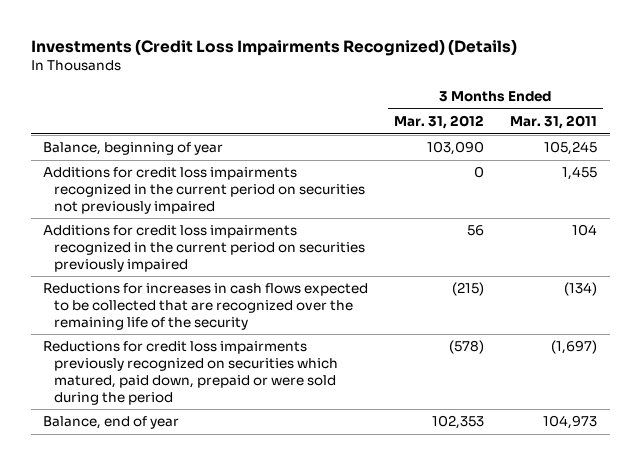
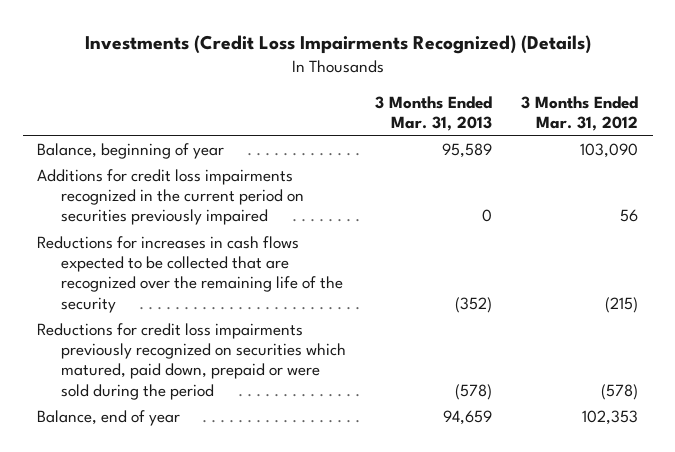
- | 3 Months Ended Mar. 31, 2012 | 3 Months Ended Mar. 31, 2011
+ | 3 Months Ended Mar. 31, 2013 | 3 Months Ended Mar. 31, 2012
- Additions for credit loss impairments recognized in the current period on securities not previously impaired | 0 | 1,455

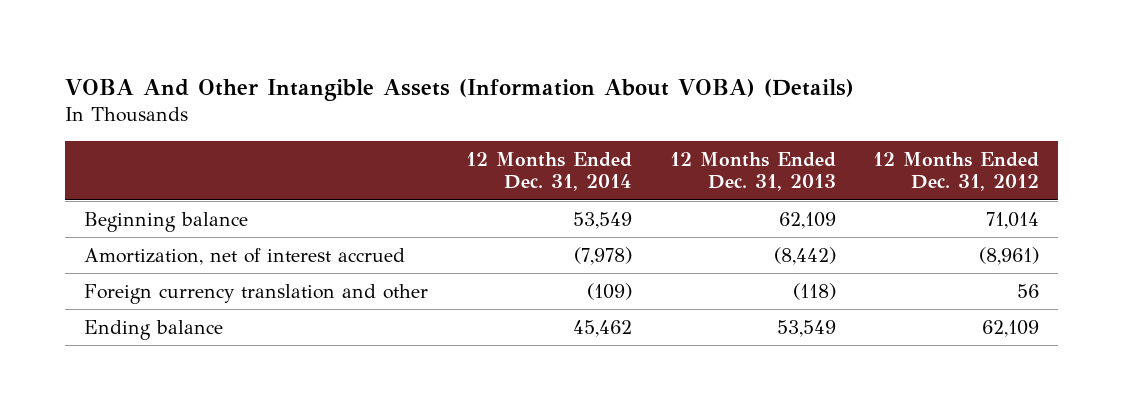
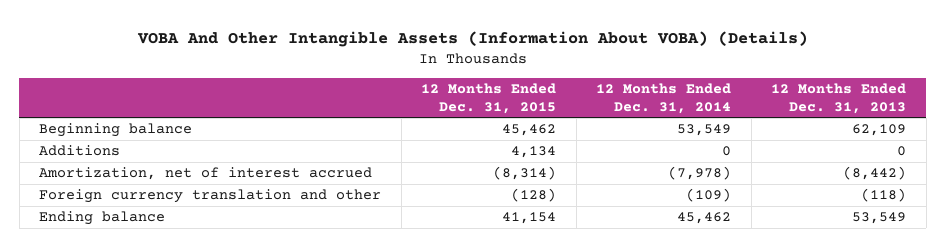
- | 12 Months Ended Dec. 31, 2014 | 12 Months Ended Dec. 31, 2013 | 12 Months Ended Dec. 31, 2012
+ | 12 Months Ended Dec. 31, 2015 | 12 Months Ended Dec. 31, 2014 | 12 Months Ended Dec. 31, 2013
+ Additions | 4,134 | 0 | 0

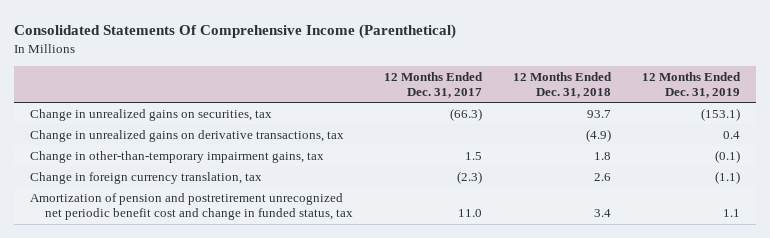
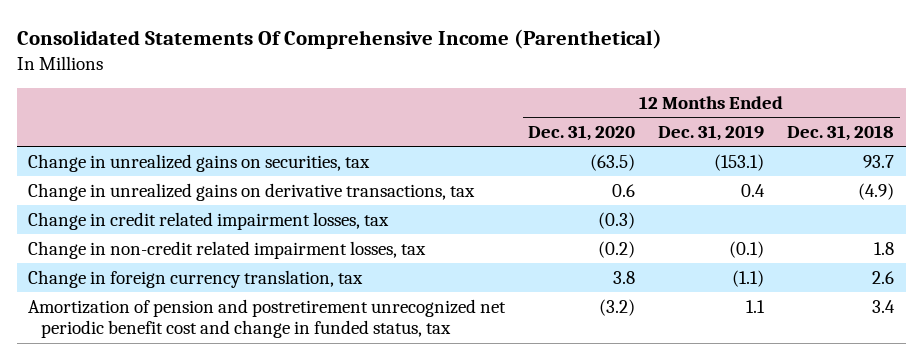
- | 12 Months Ended Dec. 31, 2017 | 12 Months Ended Dec. 31, 2018 | 12 Months Ended Dec. 31, 2019
+ | 12 Months Ended Dec. 31, 2020 | 12 Months Ended Dec. 31, 2019 | 12 Months Ended Dec. 31, 2018
- Change in other-than-temporary impairment gains, tax | 1.5 | 1.8 | (0.1)
+ Change in credit related impairment losses, tax | (0.3) | |
+ Change in non-credit related impairment losses, tax | (0.2) | (0.1) | 1.8

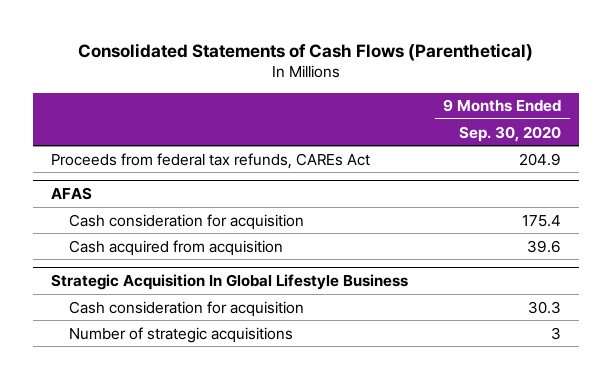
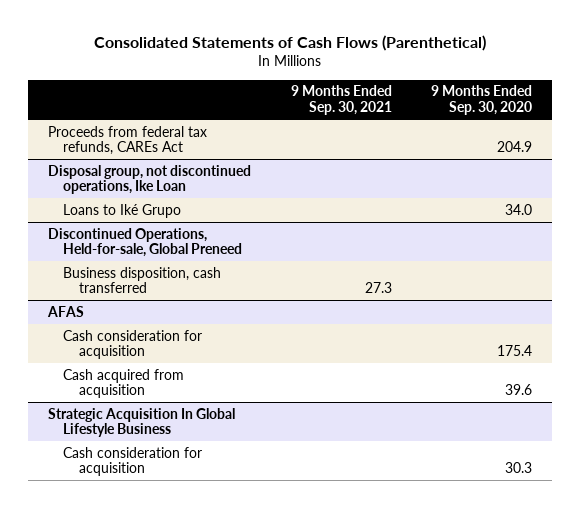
- | 9 Months Ended Sep. 30, 2020
+ | 9 Months Ended Sep. 30, 2021 | 9 Months Ended Sep. 30, 2020
+ Disposal group, not discontinued operations, Ike Loan
+ Loans to Iké Grupo | | 34.0
+ Discontinued Operations, Held-for-sale, Global Preneed
+ Business disposition, cash transferred | 27.3 |
@ Strategic Acquisition In Global Lifestyle Business
- Number of strategic acquisitions | 3

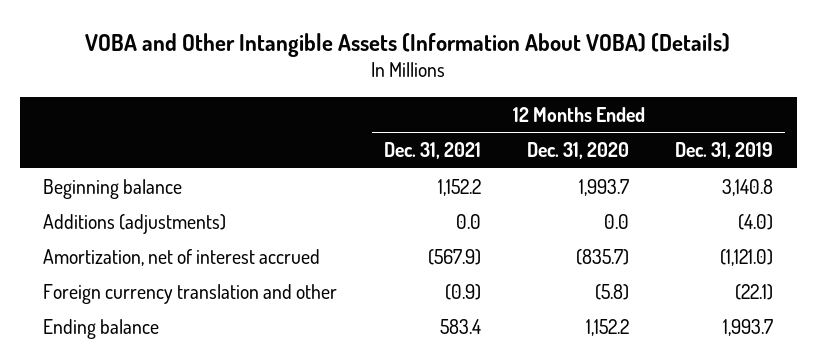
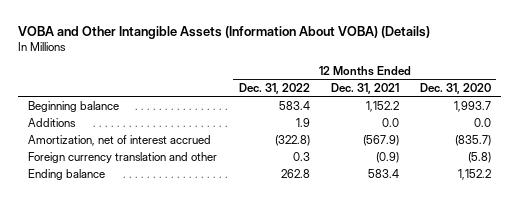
- | 12 Months Ended Dec. 31, 2021 | 12 Months Ended Dec. 31, 2020 | 12 Months Ended Dec. 31, 2019
+ | 12 Months Ended Dec. 31, 2022 | 12 Months Ended Dec. 31, 2021 | 12 Months Ended Dec. 31, 2020
- Additions (adjustments) | 0.0 | 0.0 | (4.0)
+ Additions | 1.9 | 0.0 | 0.0

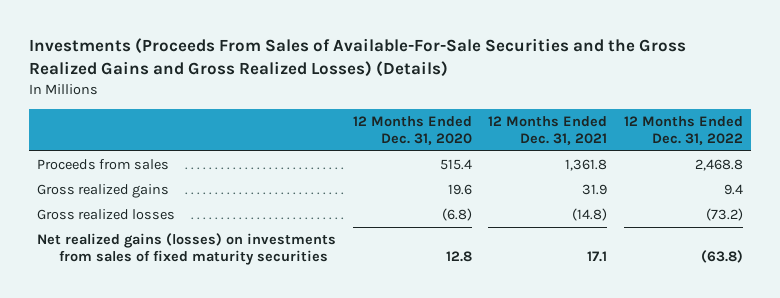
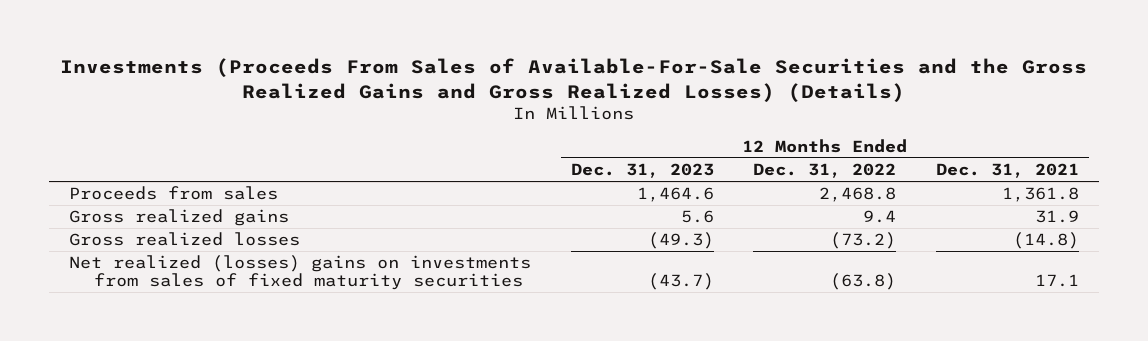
- | 12 Months Ended Dec. 31, 2020 | 12 Months Ended Dec. 31, 2021 | 12 Months Ended Dec. 31, 2022
+ | 12 Months Ended Dec. 31, 2023 | 12 Months Ended Dec. 31, 2022 | 12 Months Ended Dec. 31, 2021
- Net realized gains (losses) on investments from sales of fixed maturity securities | 12.8 | 17.1 | (63.8)
+ Net realized (losses) gains on investments from sales of fixed maturity securities | (43.7) | (63.8) | 17.1

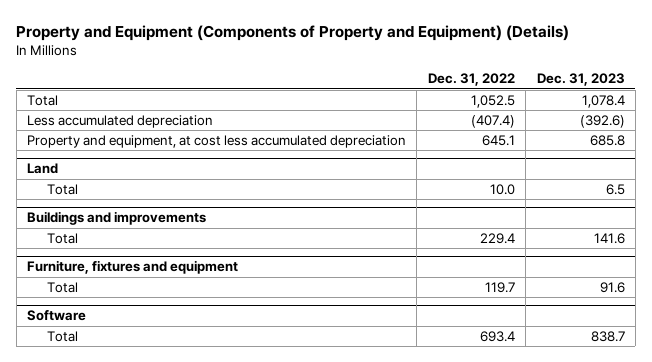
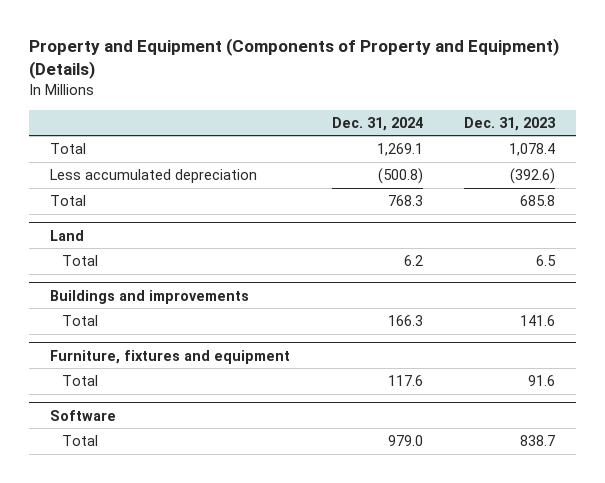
- | Dec. 31, 2022 | Dec. 31, 2023
+ | Dec. 31, 2024 | Dec. 31, 2023
- Property and equipment, at cost less accumulated depreciation | 645.1 | 685.8
+ Total | 768.3 | 685.8

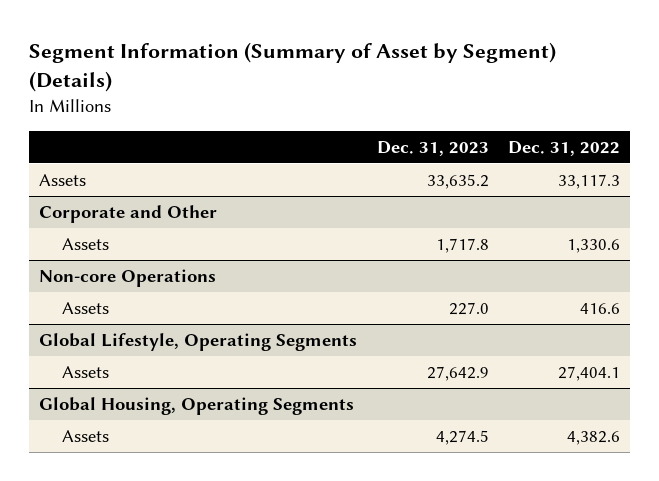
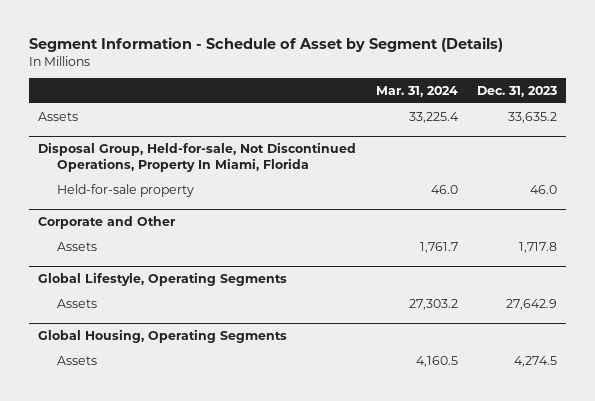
- Segment Information (Summary of Asset by Segment) (Details)
+ Segment Information - Schedule of Asset by Segment (Details)
- | Dec. 31, 2023 | Dec. 31, 2022
+ | Mar. 31, 2024 | Dec. 31, 2023
+ Disposal Group, Held-for-sale, Not Discontinued Operations, Property In Miami, Florida
+ Held-for-sale property | 46.0 | 46.0
- Non-core Operations
- Assets | 227.0 | 416.6

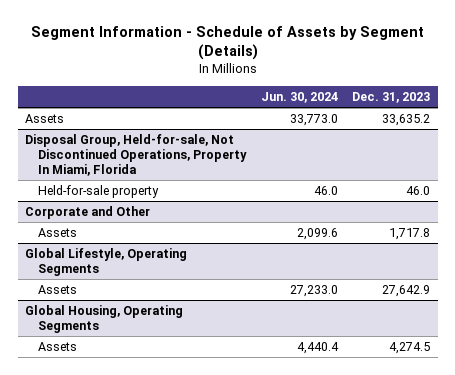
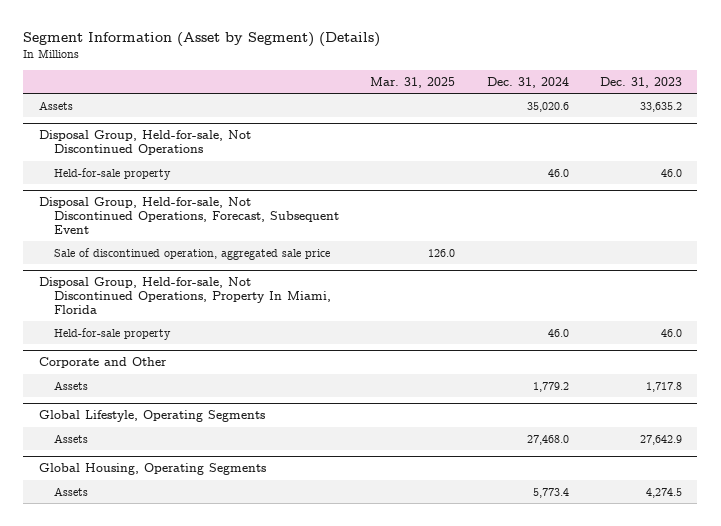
- Segment Information - Schedule of Assets by Segment (Details)
+ Segment Information (Asset by Segment) (Details)
- | Jun. 30, 2024 | Dec. 31, 2023
+ | Mar. 31, 2025 | Dec. 31, 2024 | Dec. 31, 2023
+ Disposal Group, Held-for-sale, Not Discontinued Operations
+ Held-for-sale property | | 46.0 | 46.0
+ Disposal Group, Held-for-sale, Not Discontinued Operations, Forecast, Subsequent Event
+ Sale of discontinued operation, aggregated sale price | 126.0 | |

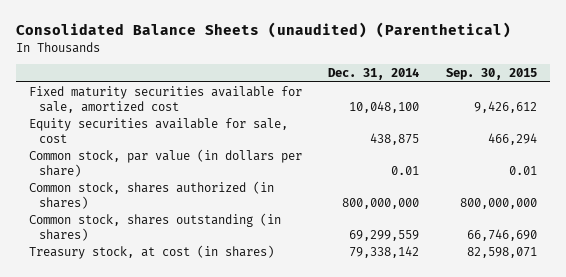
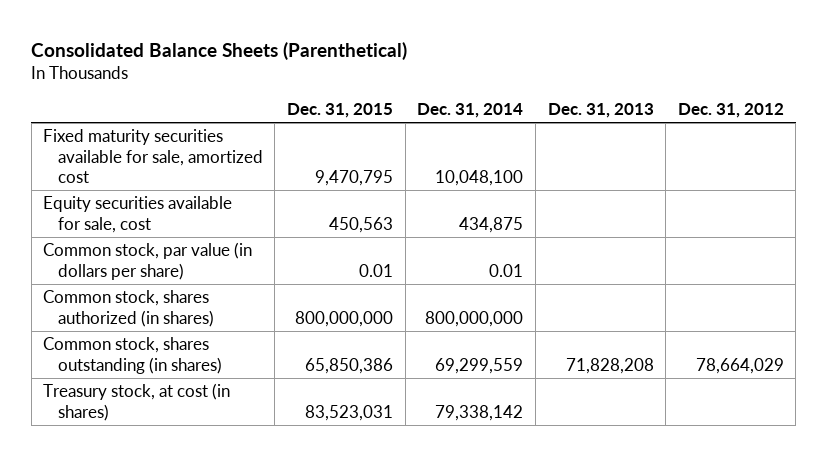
- Consolidated Balance Sheets (unaudited) (Parenthetical)
+ Consolidated Balance Sheets (Parenthetical)
- | Dec. 31, 2014 | Sep. 30, 2015
+ | Dec. 31, 2015 | Dec. 31, 2014 | Dec. 31, 2013 | Dec. 31, 2012
- Equity securities available for sale, cost | 438,875 | 466,294
+ Equity securities available for sale, cost | 450,563 | 434,875 | |

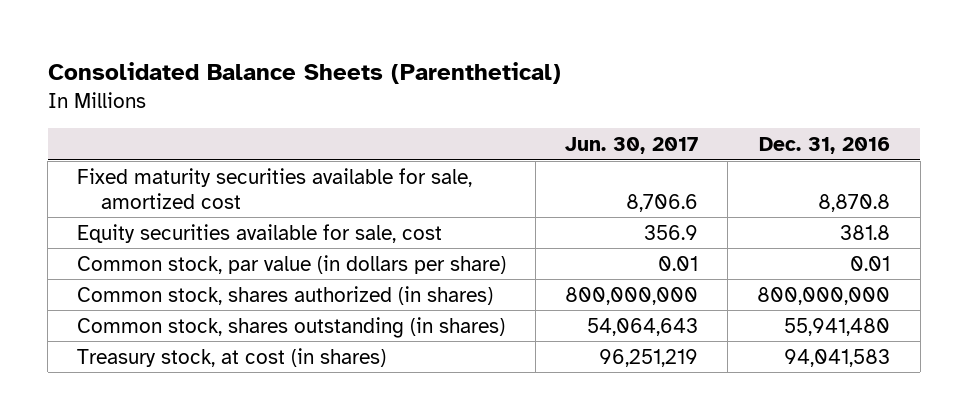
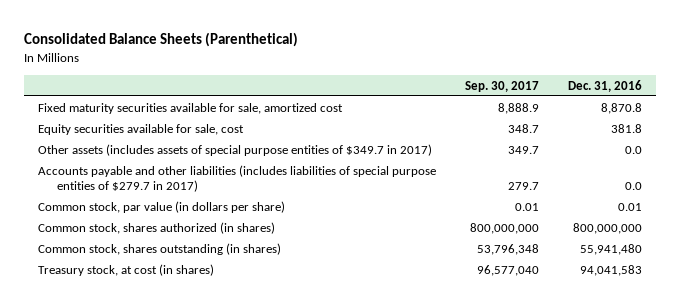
- | Jun. 30, 2017 | Dec. 31, 2016
+ | Sep. 30, 2017 | Dec. 31, 2016
+ Other assets (includes assets of special purpose entities of $349.7 in 2017) | 349.7 | 0.0
+ Accounts payable and other liabilities (includes liabilities of special purpose entities of $279.7 in 2017) | 279.7 | 0.0

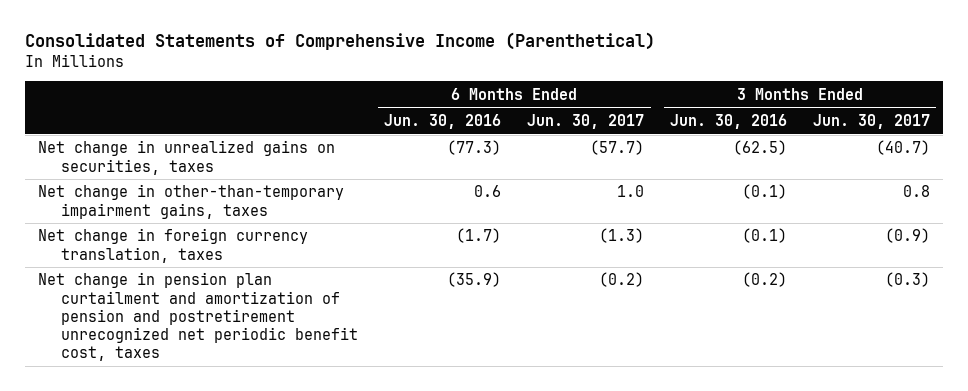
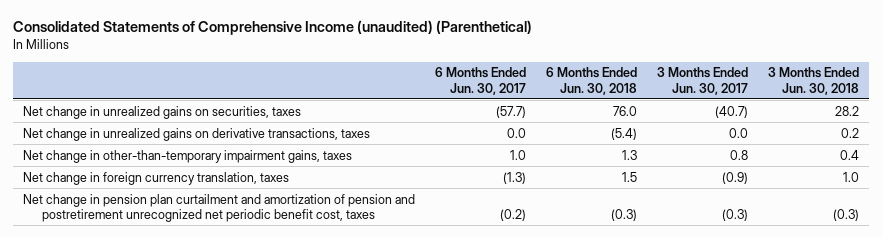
- Consolidated Statements of Comprehensive Income (Parenthetical)
+ Consolidated Statements of Comprehensive Income (unaudited) (Parenthetical)
- | 6 Months Ended Jun. 30, 2016 | 6 Months Ended Jun. 30, 2017 | 3 Months Ended Jun. 30, 2016 | 3 Months Ended Jun. 30, 2017
+ | 6 Months Ended Jun. 30, 2017 | 6 Months Ended Jun. 30, 2018 | 3 Months Ended Jun. 30, 2017 | 3 Months Ended Jun. 30, 2018
+ Net change in unrealized gains on derivative transactions, taxes | 0.0 | (5.4) | 0.0 | 0.2

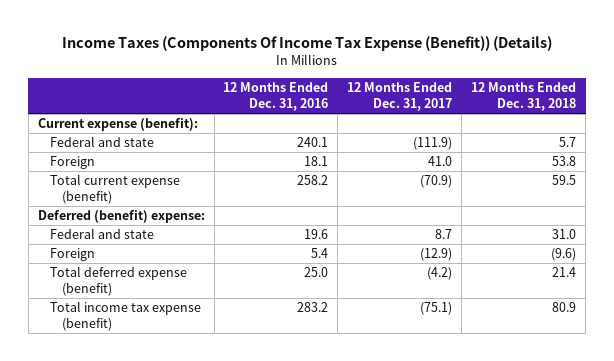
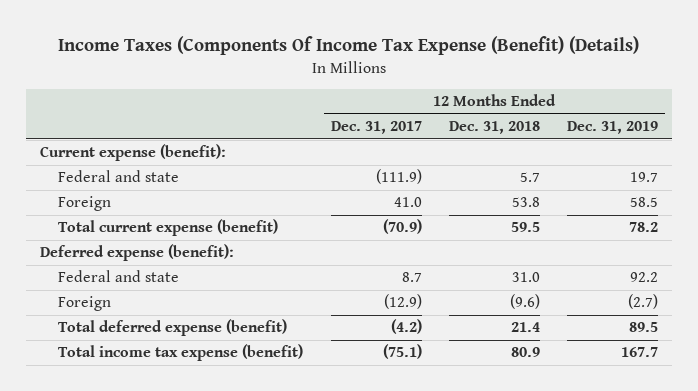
- Income Taxes (Components Of Income Tax Expense (Benefit)) (Details)
+ Income Taxes (Components Of Income Tax Expense (Benefit) (Details)
- | 12 Months Ended Dec. 31, 2016 | 12 Months Ended Dec. 31, 2017 | 12 Months Ended Dec. 31, 2018
+ | 12 Months Ended Dec. 31, 2017 | 12 Months Ended Dec. 31, 2018 | 12 Months Ended Dec. 31, 2019
- Deferred (benefit) expense:
+ Deferred expense (benefit):

